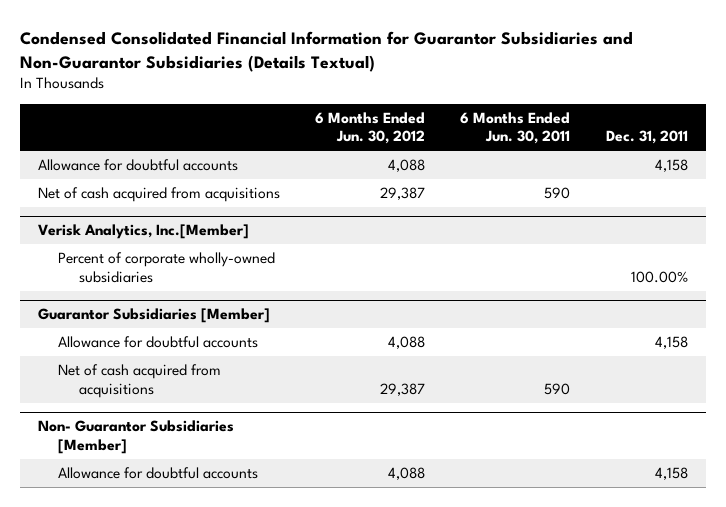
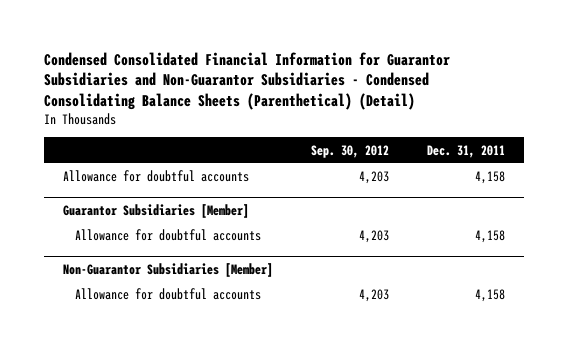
- Condensed Consolidated Financial Information for Guarantor Subsidiaries and Non-Guarantor Subsidiaries (Details Textual)
+ Condensed Consolidated Financial Information for Guarantor Subsidiaries and Non-Guarantor Subsidiaries - Condensed Consolidating Balance Sheets (Parenthetical) (Detail)
- | 6 Months Ended Jun. 30, 2012 | 6 Months Ended Jun. 30, 2011 | Dec. 31, 2011
+ | Sep. 30, 2012 | Dec. 31, 2011
- Net of cash acquired from acquisitions | 29,387 | 590 |
- Verisk Analytics, Inc.[Member]
- Percent of corporate wholly-owned subsidiaries | | | 100.00%
@ Guarantor Subsidiaries [Member]
- Net of cash acquired from acquisitions | 29,387 | 590 |
- Non- Guarantor Subsidiaries [Member]
+ Non-Guarantor Subsidiaries [Member]

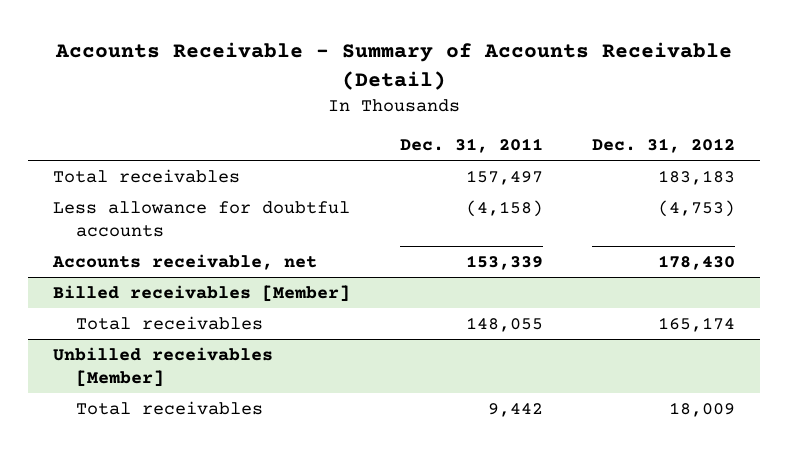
- Condensed Consolidated Financial Information for Guarantor Subsidiaries and Non-Guarantor Subsidiaries - Condensed Consolidating Balance Sheets (Parenthetical) (Detail)
+ Accounts Receivable - Summary of Accounts Receivable (Detail)
- | Sep. 30, 2012 | Dec. 31, 2011
+ | Dec. 31, 2011 | Dec. 31, 2012
- Allowance for doubtful accounts | 4,203 | 4,158
- Guarantor Subsidiaries [Member]
- Allowance for doubtful accounts | 4,203 | 4,158
- Non-Guarantor Subsidiaries [Member]
- Allowance for doubtful accounts | 4,203 | 4,158
+ Total receivables | 157,497 | 183,183
+ Less allowance for doubtful accounts | (4,158) | (4,753)
+ Accounts receivable, net | 153,339 | 178,430
+ Billed receivables [Member]
+ Total receivables | 148,055 | 165,174
+ Unbilled receivables [Member]
+ Total receivables | 9,442 | 18,009

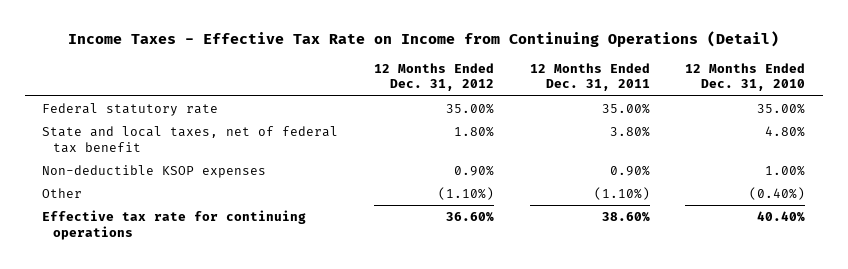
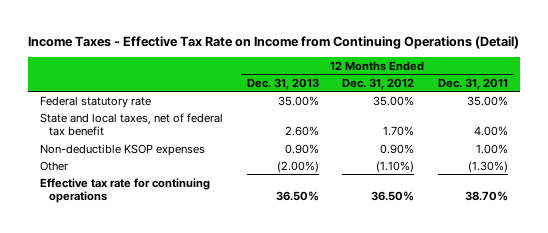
- | 12 Months Ended Dec. 31, 2012 | 12 Months Ended Dec. 31, 2011 | 12 Months Ended Dec. 31, 2010
+ | 12 Months Ended Dec. 31, 2013 | 12 Months Ended Dec. 31, 2012 | 12 Months Ended Dec. 31, 2011
- State and local taxes, net of federal tax benefit | 1.80% | 3.80% | 4.80%
- Non-deductible KSOP expenses | 0.90% | 0.90% | 1.00%
- Other | (1.10%) | (1.10%) | (0.40%)
- Effective tax rate for continuing operations | 36.60% | 38.60% | 40.40%
+ State and local taxes, net of federal tax benefit | 2.60% | 1.70% | 4.00%
+ Non-deductible KSOP expenses | 0.90% | 0.90% | 1.00%
+ Other | (2.00%) | (1.10%) | (1.30%)
+ Effective tax rate for continuing operations | 36.50% | 36.50% | 38.70%

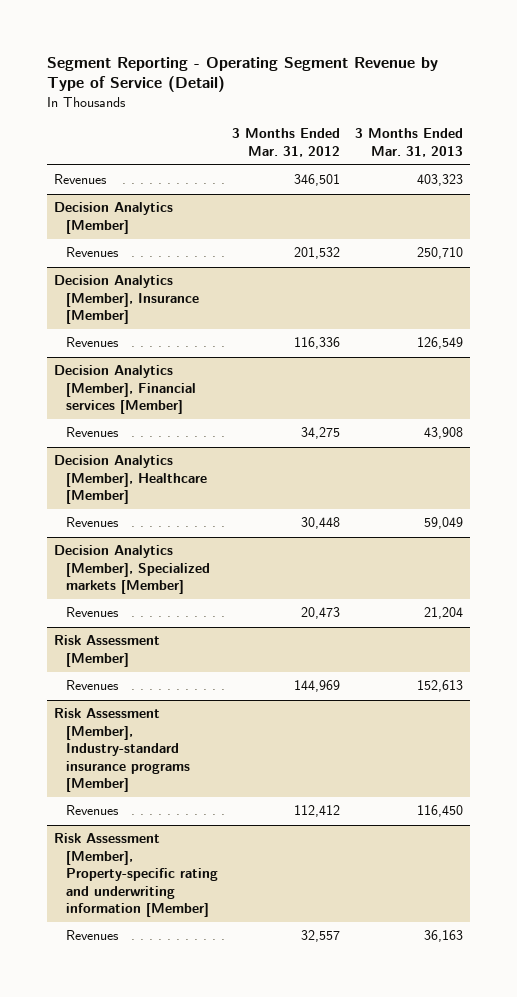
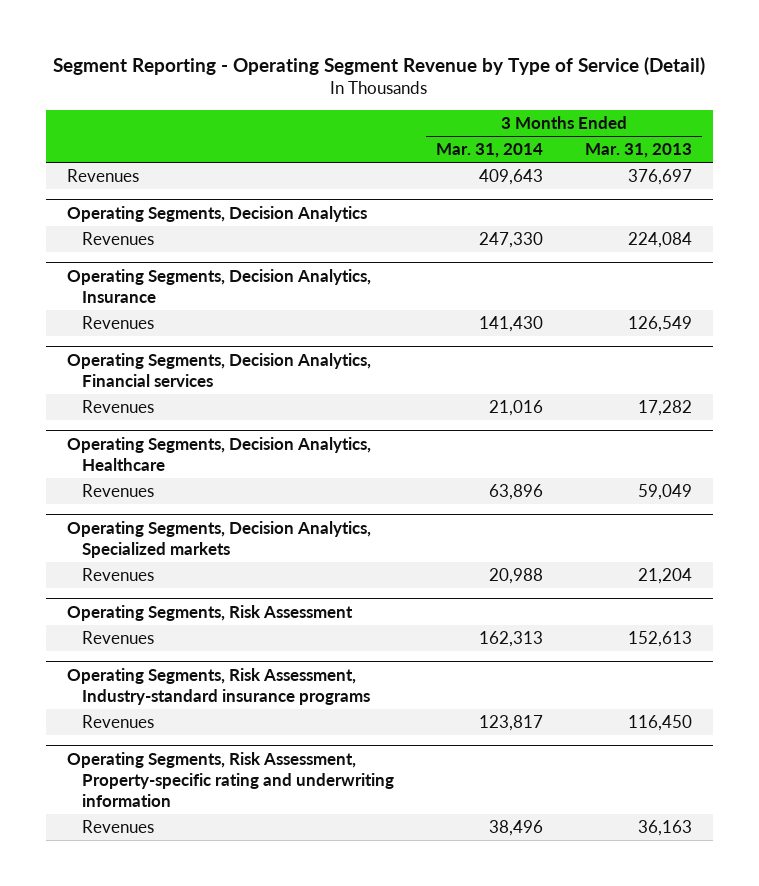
- | 3 Months Ended Mar. 31, 2012 | 3 Months Ended Mar. 31, 2013
+ | 3 Months Ended Mar. 31, 2014 | 3 Months Ended Mar. 31, 2013
- Revenues | 346,501 | 403,323
- Decision Analytics [Member]
- Revenues | 201,532 | 250,710
- Decision Analytics [Member], Insurance [Member]
+ Revenues | 409,643 | 376,697
+ Operating Segments, Decision Analytics
+ Revenues | 247,330 | 224,084
+ Operating Segments, Decision Analytics, Insurance
- Decision Analytics [Member], Financial services [Member]
- Revenues | 34,275 | 43,908
- Decision Analytics [Member], Healthcare [Member]
+ Operating Segments, Decision Analytics, Financial services
+ Revenues | 21,016 | 17,282
+ Operating Segments, Decision Analytics, Healthcare
- Decision Analytics [Member], Specialized markets [Member]
+ Operating Segments, Decision Analytics, Specialized markets
- Risk Assessment [Member]
+ Operating Segments, Risk Assessment
- Risk Assessment [Member], Industry-standard insurance programs [Member]
+ Operating Segments, Risk Assessment, Industry-standard insurance programs
- Risk Assessment [Member], Property-specific rating and underwriting information [Member]
+ Operating Segments, Risk Assessment, Property-specific rating and underwriting information

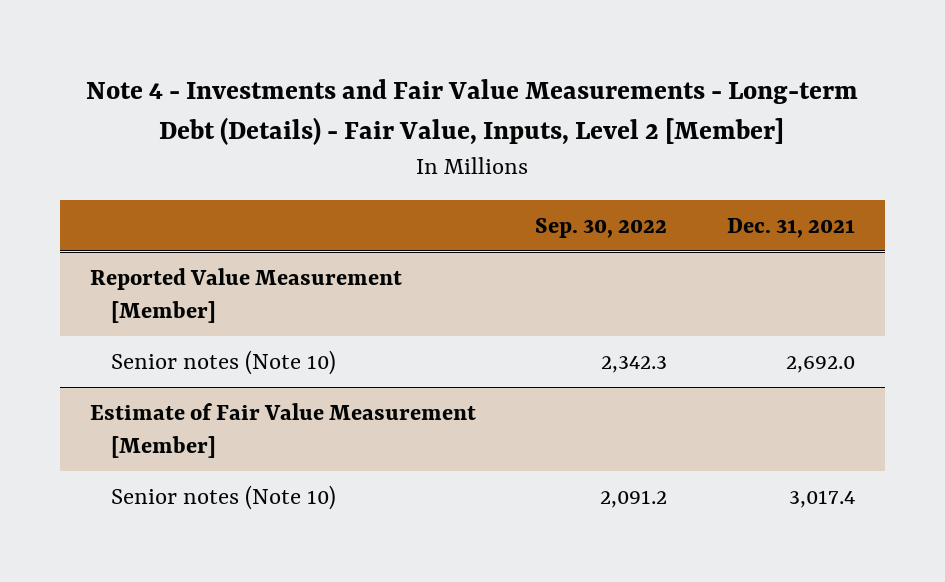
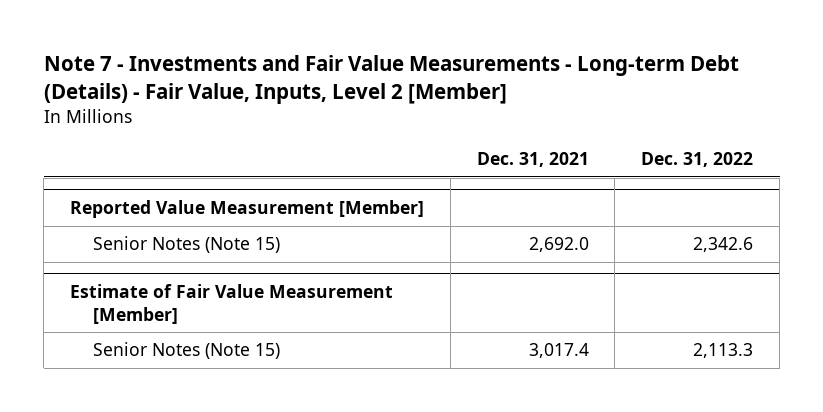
- Note 4 - Investments and Fair Value Measurements - Long-term Debt (Details) - Fair Value, Inputs, Level 2 [Member]
+ Note 7 - Investments and Fair Value Measurements - Long-term Debt (Details) - Fair Value, Inputs, Level 2 [Member]
- | Sep. 30, 2022 | Dec. 31, 2021
+ | Dec. 31, 2021 | Dec. 31, 2022
@ Reported Value Measurement [Member]
- Senior notes (Note 10) | 2,342.3 | 2,692.0
+ Senior Notes (Note 15) | 2,692.0 | 2,342.6
@ Estimate of Fair Value Measurement [Member]
- Senior notes (Note 10) | 2,091.2 | 3,017.4
+ Senior Notes (Note 15) | 3,017.4 | 2,113.3

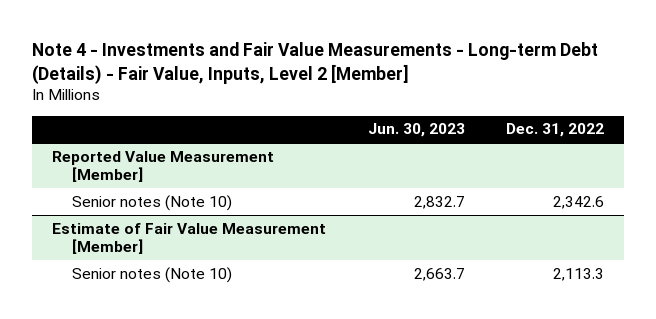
- Note 7 - Investments and Fair Value Measurements - Long-term Debt (Details) - Fair Value, Inputs, Level 2 [Member]
+ Note 4 - Investments and Fair Value Measurements - Long-term Debt (Details) - Fair Value, Inputs, Level 2 [Member]
- | Dec. 31, 2021 | Dec. 31, 2022
+ | Jun. 30, 2023 | Dec. 31, 2022
@ Reported Value Measurement [Member]
- Senior Notes (Note 15) | 2,692.0 | 2,342.6
+ Senior notes (Note 10) | 2,832.7 | 2,342.6
@ Estimate of Fair Value Measurement [Member]
- Senior Notes (Note 15) | 3,017.4 | 2,113.3
+ Senior notes (Note 10) | 2,663.7 | 2,113.3

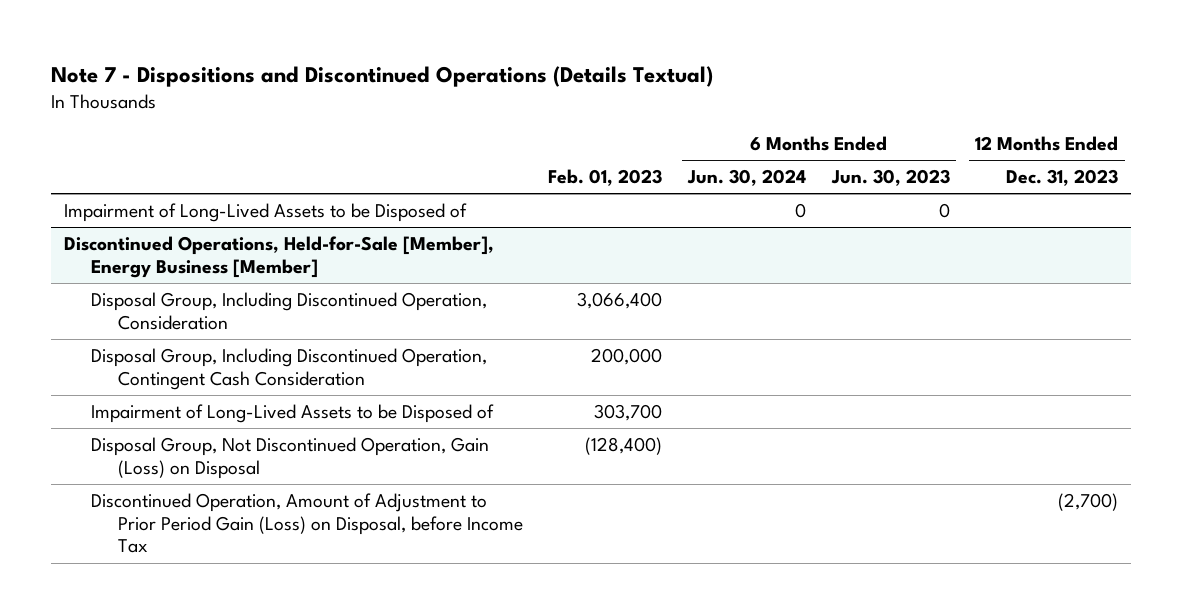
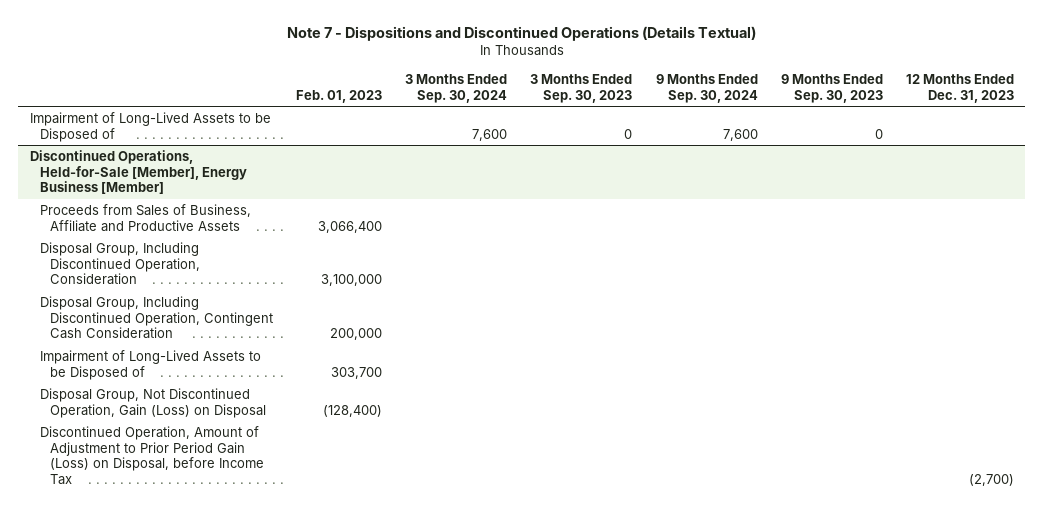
- | Feb. 01, 2023 | 6 Months Ended Jun. 30, 2024 | 6 Months Ended Jun. 30, 2023 | 12 Months Ended Dec. 31, 2023
+ | Feb. 01, 2023 | 3 Months Ended Sep. 30, 2024 | 3 Months Ended Sep. 30, 2023 | 9 Months Ended Sep. 30, 2024 | 9 Months Ended Sep. 30, 2023 | 12 Months Ended Dec. 31, 2023
@ Discontinued Operations, Held-for-Sale [Member], Energy Business [Member]
- Disposal Group, Including Discontinued Operation, Consideration | 3,066,400 | | |
+ Proceeds from Sales of Business, Affiliate and Productive Assets | 3,066,400 | | | | |
+ Disposal Group, Including Discontinued Operation, Consideration | 3,100,000 | | | | |

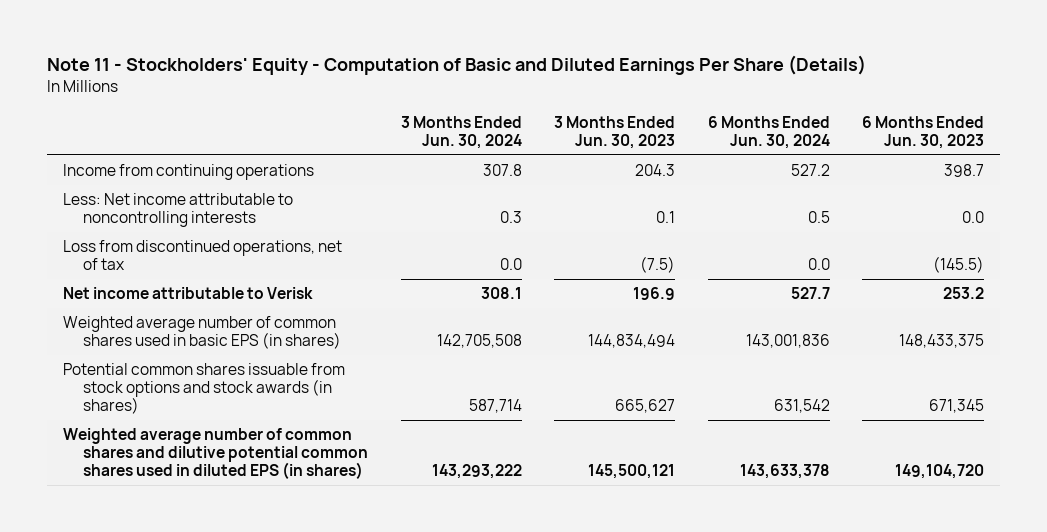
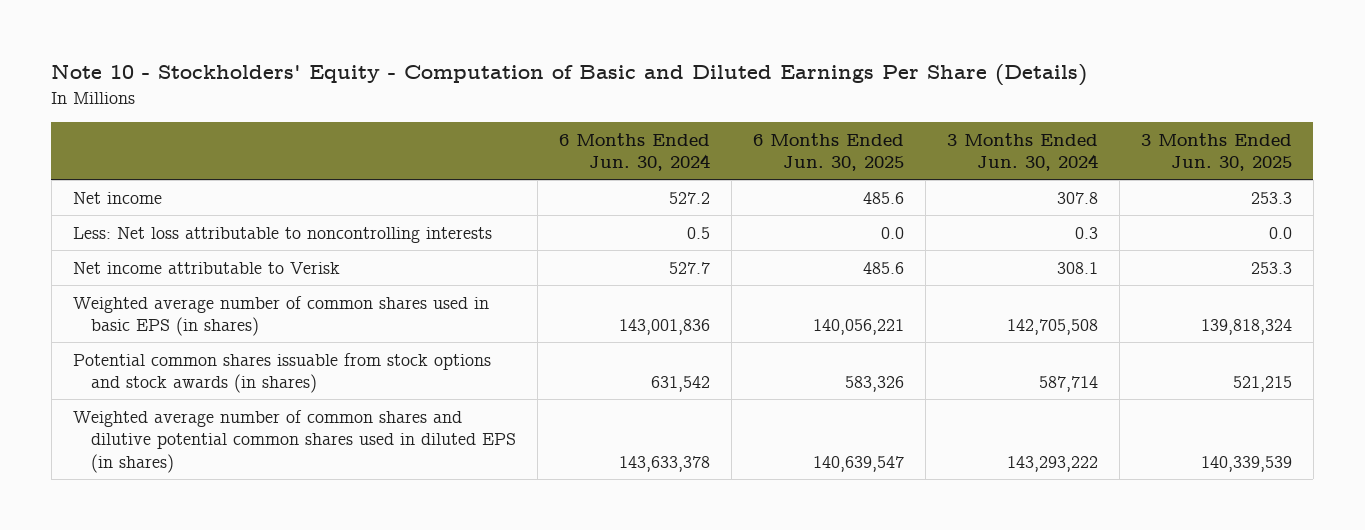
- Note 11 - Stockholders' Equity - Computation of Basic and Diluted Earnings Per Share (Details)
+ Note 10 - Stockholders' Equity - Computation of Basic and Diluted Earnings Per Share (Details)
- | 3 Months Ended Jun. 30, 2024 | 3 Months Ended Jun. 30, 2023 | 6 Months Ended Jun. 30, 2024 | 6 Months Ended Jun. 30, 2023
+ | 6 Months Ended Jun. 30, 2024 | 6 Months Ended Jun. 30, 2025 | 3 Months Ended Jun. 30, 2024 | 3 Months Ended Jun. 30, 2025
- Income from continuing operations | 307.8 | 204.3 | 527.2 | 398.7
- Less: Net income attributable to noncontrolling interests | 0.3 | 0.1 | 0.5 | 0.0
- Loss from discontinued operations, net of tax | 0.0 | (7.5) | 0.0 | (145.5)
+ Net income | 527.2 | 485.6 | 307.8 | 253.3
+ Less: Net loss attributable to noncontrolling interests | 0.5 | 0.0 | 0.3 | 0.0

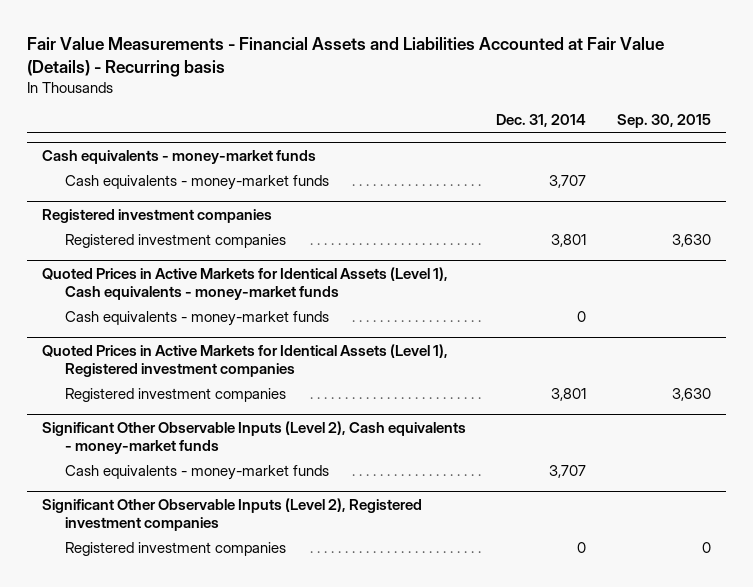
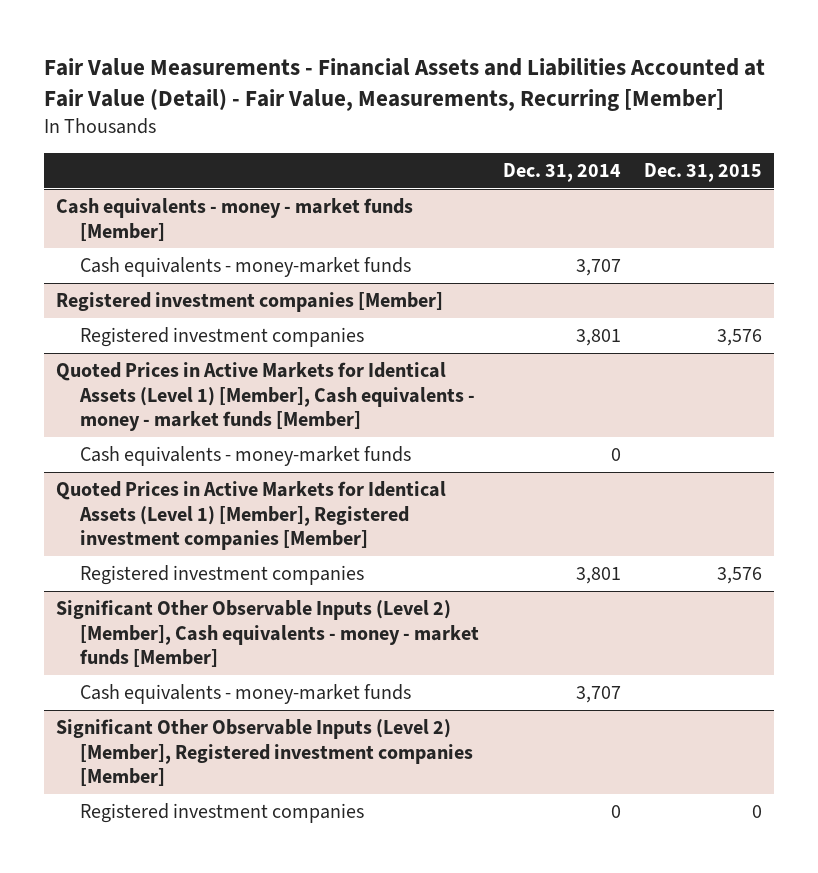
- Fair Value Measurements - Financial Assets and Liabilities Accounted at Fair Value (Details) - Recurring basis
+ Fair Value Measurements - Financial Assets and Liabilities Accounted at Fair Value (Detail) - Fair Value, Measurements, Recurring [Member]
- | Dec. 31, 2014 | Sep. 30, 2015
+ | Dec. 31, 2014 | Dec. 31, 2015
- Cash equivalents - money-market funds
+ Cash equivalents - money - market funds [Member]
- Registered investment companies
+ Registered investment companies [Member]
- Quoted Prices in Active Markets for Identical Assets (Level 1), Cash equivalents - money-market funds
+ Quoted Prices in Active Markets for Identical Assets (Level 1) [Member], Cash equivalents - money - market funds [Member]
- Quoted Prices in Active Markets for Identical Assets (Level 1), Registered investment companies
+ Quoted Prices in Active Markets for Identical Assets (Level 1) [Member], Registered investment companies [Member]
- Significant Other Observable Inputs (Level 2), Cash equivalents - money-market funds
+ Significant Other Observable Inputs (Level 2) [Member], Cash equivalents - money - market funds [Member]
- Significant Other Observable Inputs (Level 2), Registered investment companies
+ Significant Other Observable Inputs (Level 2) [Member], Registered investment companies [Member]

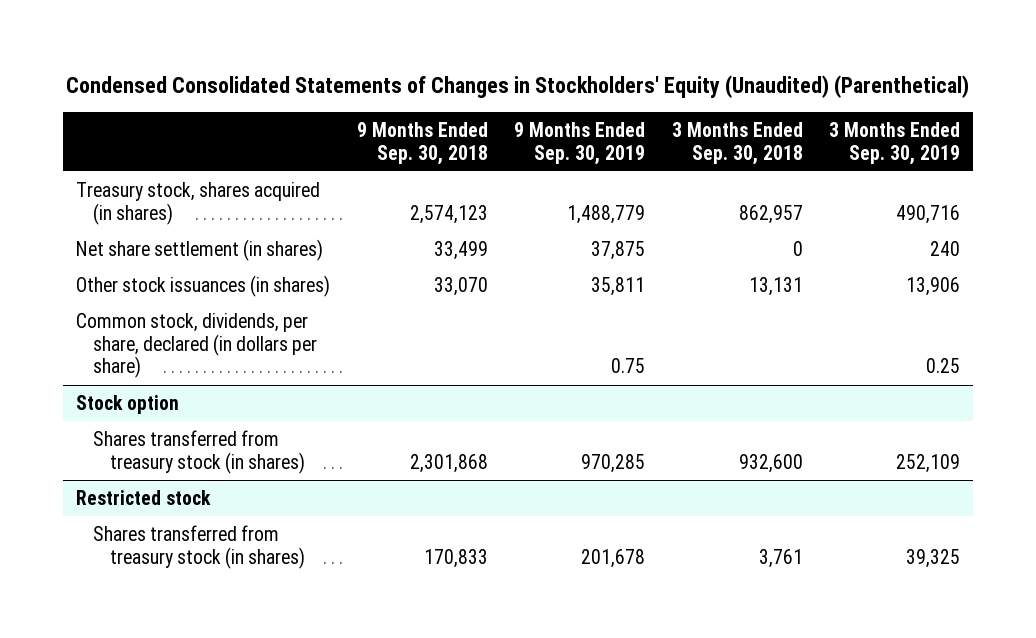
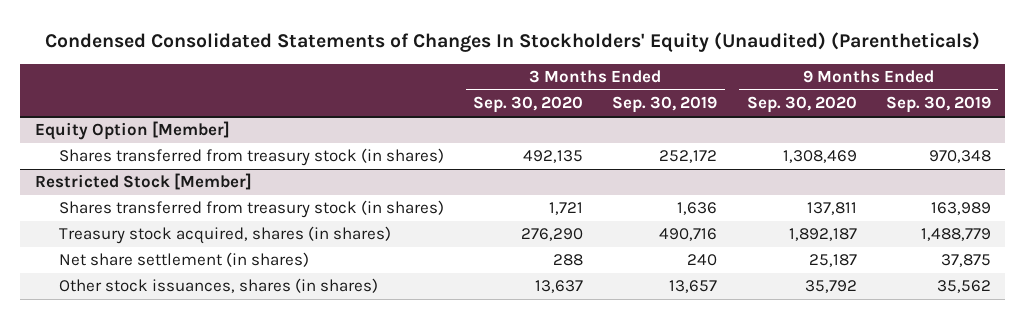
- Condensed Consolidated Statements of Changes in Stockholders' Equity (Unaudited) (Parenthetical)
+ Condensed Consolidated Statements of Changes In Stockholders' Equity (Unaudited) (Parentheticals)
- | 9 Months Ended Sep. 30, 2018 | 9 Months Ended Sep. 30, 2019 | 3 Months Ended Sep. 30, 2018 | 3 Months Ended Sep. 30, 2019
+ | 3 Months Ended Sep. 30, 2020 | 3 Months Ended Sep. 30, 2019 | 9 Months Ended Sep. 30, 2020 | 9 Months Ended Sep. 30, 2019
- Treasury stock, shares acquired (in shares) | 2,574,123 | 1,488,779 | 862,957 | 490,716
+ Equity Option [Member]
+ Shares transferred from treasury stock (in shares) | 492,135 | 252,172 | 1,308,469 | 970,348
+ Restricted Stock [Member]
+ Shares transferred from treasury stock (in shares) | 1,721 | 1,636 | 137,811 | 163,989
+ Treasury stock acquired, shares (in shares) | 276,290 | 490,716 | 1,892,187 | 1,488,779
- Other stock issuances (in shares) | 33,070 | 35,811 | 13,131 | 13,906
- Common stock, dividends, per share, declared (in dollars per share) | | 0.75 | | 0.25
- Stock option
- Shares transferred from treasury stock (in shares) | 2,301,868 | 970,285 | 932,600 | 252,109
- Restricted stock
- Shares transferred from treasury stock (in shares) | 170,833 | 201,678 | 3,761 | 39,325
+ Other stock issuances, shares (in shares) | 13,637 | 13,657 | 35,792 | 35,562

